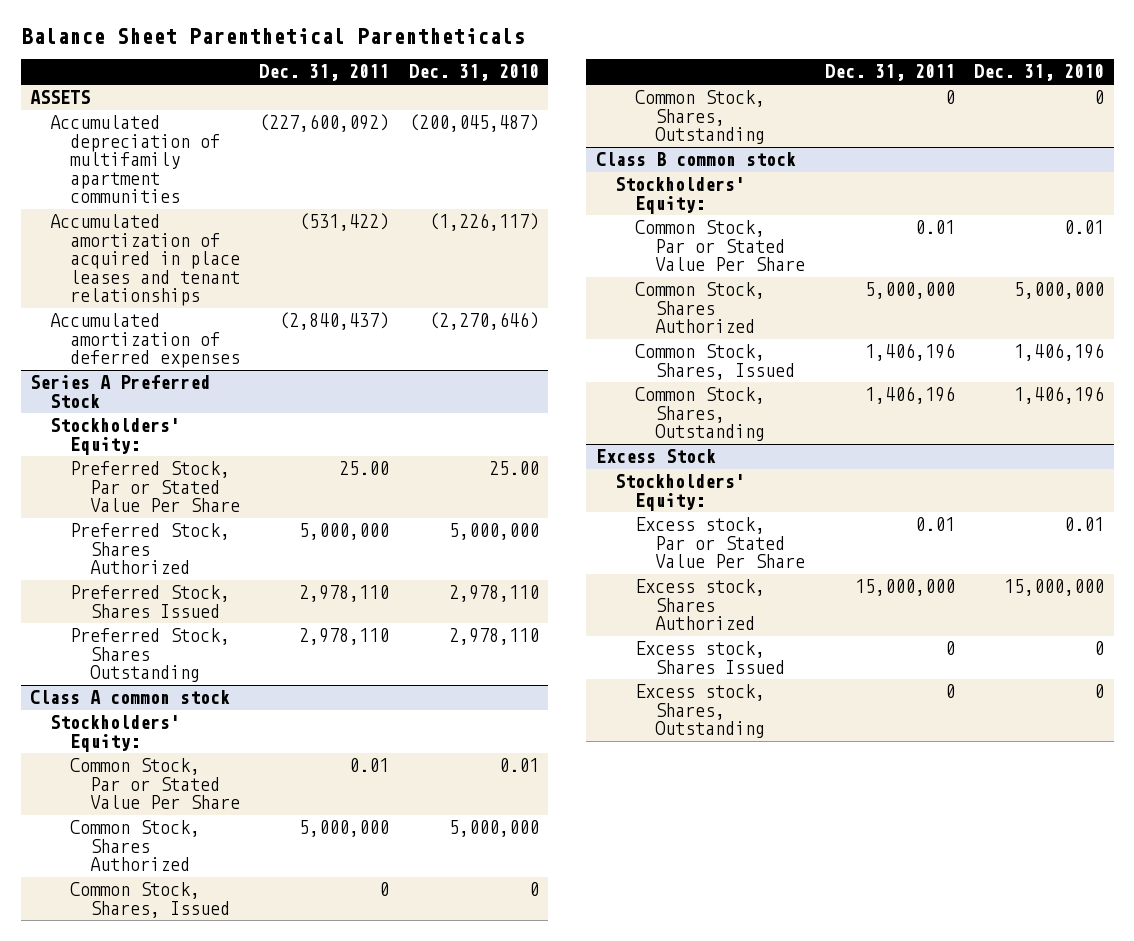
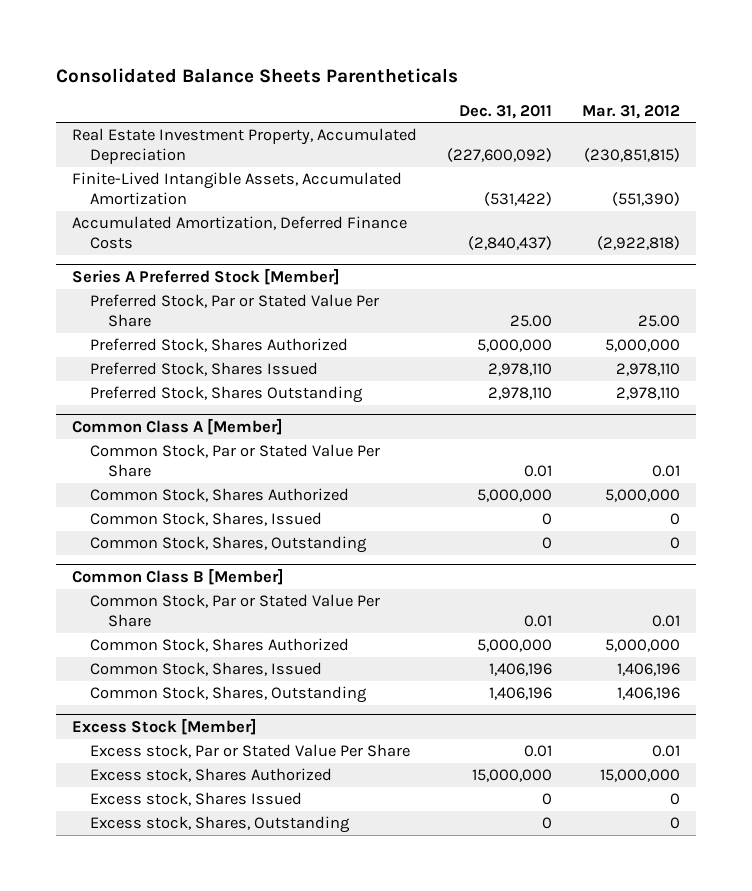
- Balance Sheet Parenthetical Parentheticals
+ Consolidated Balance Sheets Parentheticals
- | Dec. 31, 2011 | Dec. 31, 2010
+ | Dec. 31, 2011 | Mar. 31, 2012
- ASSETS
- Accumulated depreciation of multifamily apartment communities | (227,600,092) | (200,045,487)
- Accumulated amortization of acquired in place leases and tenant relationships | (531,422) | (1,226,117)
- Accumulated amortization of deferred expenses | (2,840,437) | (2,270,646)
- Series A Preferred Stock
- Stockholders' Equity:
+ Real Estate Investment Property, Accumulated Depreciation | (227,600,092) | (230,851,815)
+ Finite-Lived Intangible Assets, Accumulated Amortization | (531,422) | (551,390)
+ Accumulated Amortization, Deferred Finance Costs | (2,840,437) | (2,922,818)
+ Series A Preferred Stock [Member]
- Class A common stock
- Stockholders' Equity:
+ Common Class A [Member]
- Class B common stock
- Stockholders' Equity:
+ Common Class B [Member]
- Excess Stock
- Stockholders' Equity:
+ Excess Stock [Member]

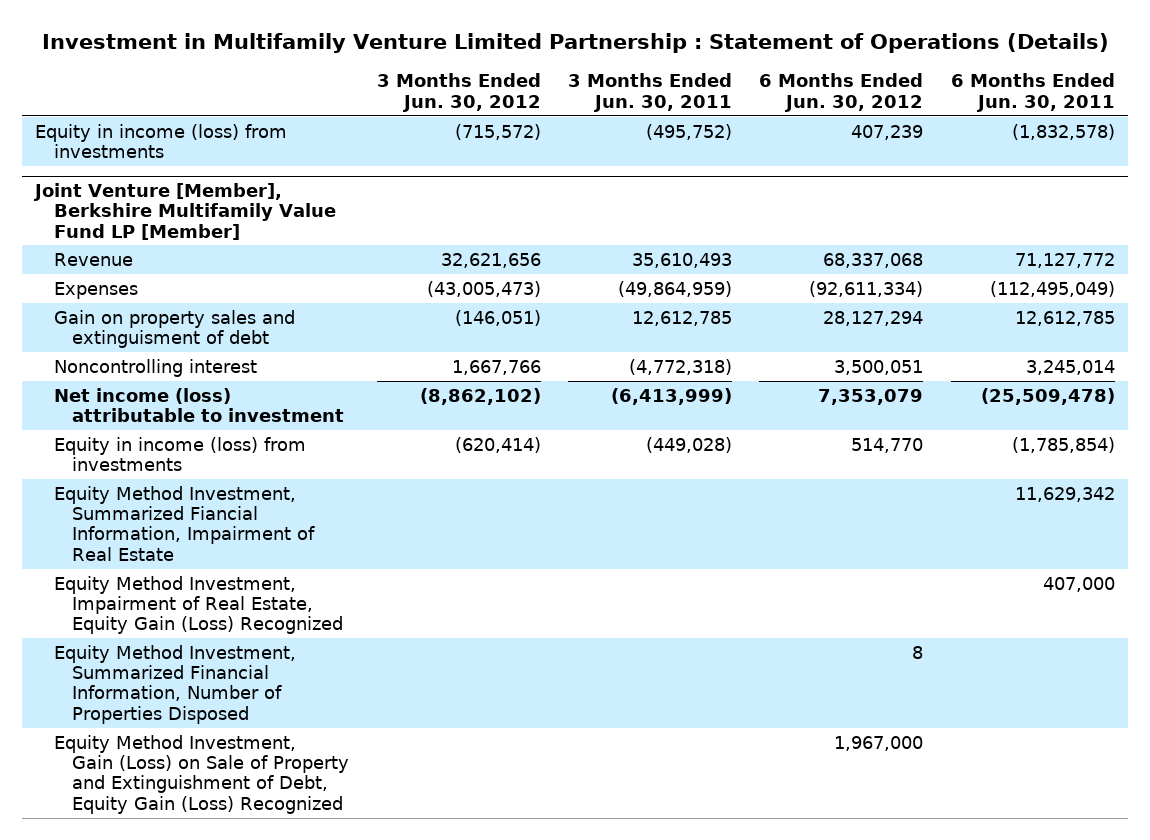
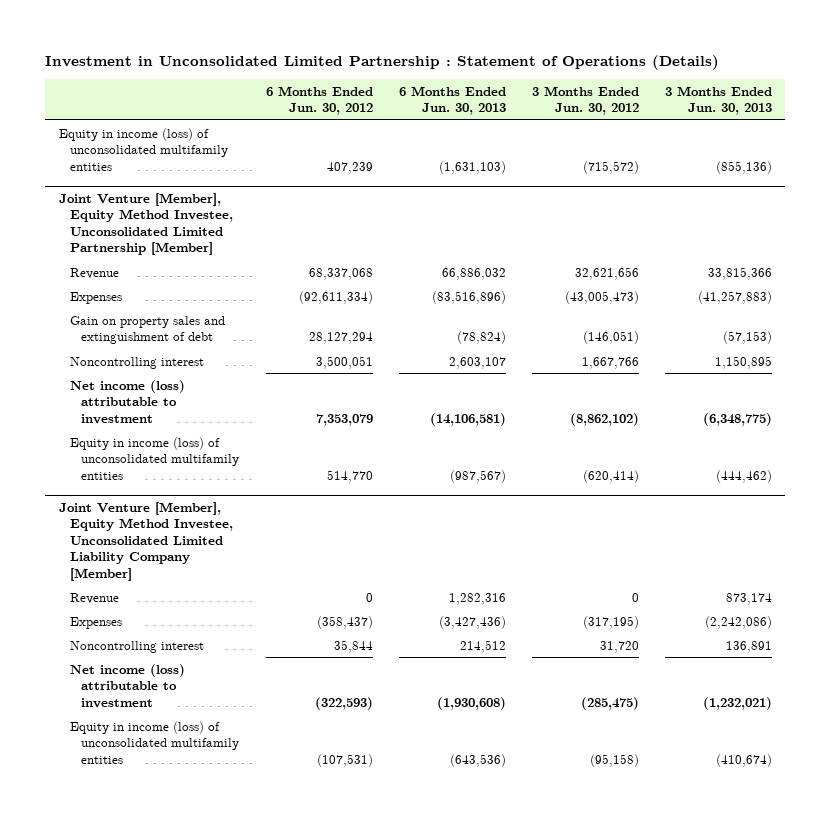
- Investment in Multifamily Venture Limited Partnership : Statement of Operations (Details)
+ Investment in Unconsolidated Limited Partnership : Statement of Operations (Details)
- | 3 Months Ended Jun. 30, 2012 | 3 Months Ended Jun. 30, 2011 | 6 Months Ended Jun. 30, 2012 | 6 Months Ended Jun. 30, 2011
+ | 6 Months Ended Jun. 30, 2012 | 6 Months Ended Jun. 30, 2013 | 3 Months Ended Jun. 30, 2012 | 3 Months Ended Jun. 30, 2013
- Equity in income (loss) from investments | (715,572) | (495,752) | 407,239 | (1,832,578)
- Joint Venture [Member], Berkshire Multifamily Value Fund LP [Member]
+ Equity in income (loss) of unconsolidated multifamily entities | 407,239 | (1,631,103) | (715,572) | (855,136)
+ Joint Venture [Member], Equity Method Investee, Unconsolidated Limited Partnership [Member]
- Gain on property sales and extinguisment of debt | (146,051) | 12,612,785 | 28,127,294 | 12,612,785
+ Gain on property sales and extinguishment of debt | 28,127,294 | (78,824) | (146,051) | (57,153)
- Equity in income (loss) from investments | (620,414) | (449,028) | 514,770 | (1,785,854)
- Equity Method Investment, Summarized Fiancial Information, Impairment of Real Estate | | | | 11,629,342
- Equity Method Investment, Impairment of Real Estate, Equity Gain (Loss) Recognized | | | | 407,000
- Equity Method Investment, Summarized Financial Information, Number of Properties Disposed | | | 8 |
- Equity Method Investment, Gain (Loss) on Sale of Property and Extinguishment of Debt, Equity Gain (Loss) Recognized | | | 1,967,000 |
+ Equity in income (loss) of unconsolidated multifamily entities | 514,770 | (987,567) | (620,414) | (444,462)
+ Joint Venture [Member], Equity Method Investee, Unconsolidated Limited Liability Company [Member]
+ Revenue | 0 | 1,282,316 | 0 | 873,174
+ Expenses | (358,437) | (3,427,436) | (317,195) | (2,242,086)
+ Noncontrolling interest | 35,844 | 214,512 | 31,720 | 136,891
+ Net income (loss) attributable to investment | (322,593) | (1,930,608) | (285,475) | (1,232,021)
+ Equity in income (loss) of unconsolidated multifamily entities | (107,531) | (643,536) | (95,158) | (410,674)

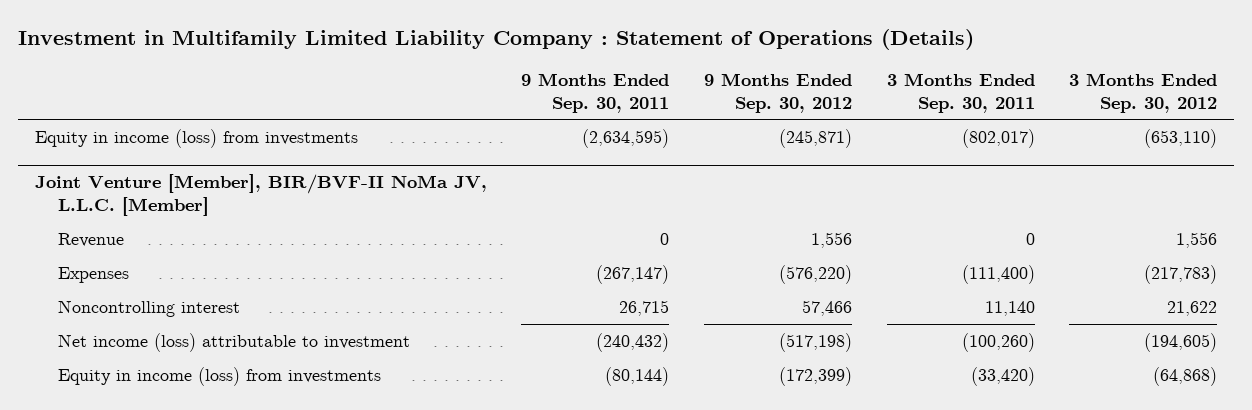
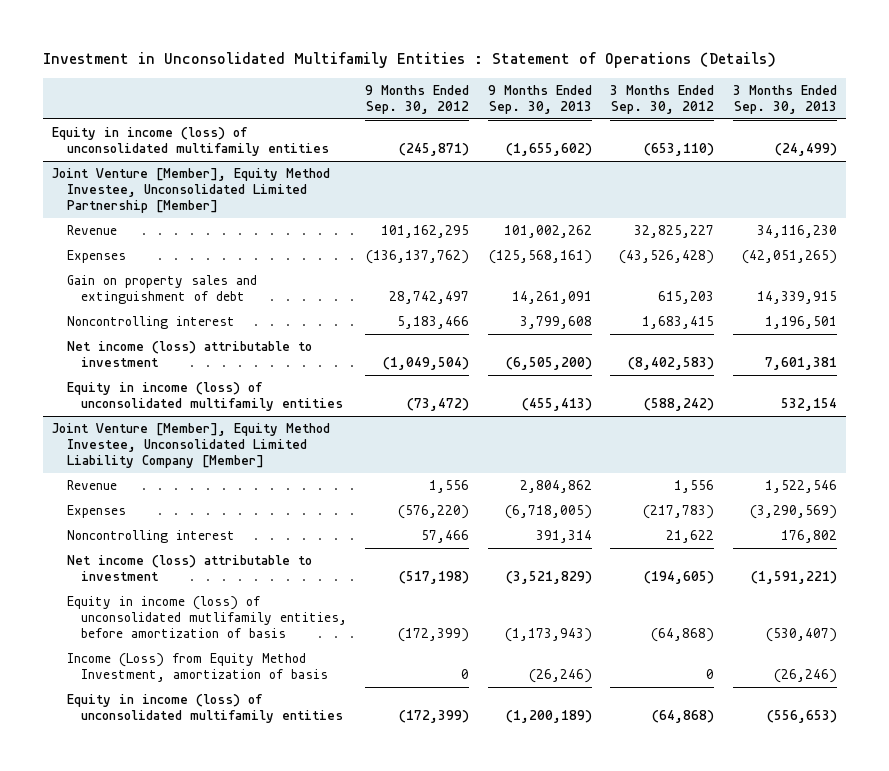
- Investment in Multifamily Limited Liability Company : Statement of Operations (Details)
+ Investment in Unconsolidated Multifamily Entities : Statement of Operations (Details)
- | 9 Months Ended Sep. 30, 2011 | 9 Months Ended Sep. 30, 2012 | 3 Months Ended Sep. 30, 2011 | 3 Months Ended Sep. 30, 2012
+ | 9 Months Ended Sep. 30, 2012 | 9 Months Ended Sep. 30, 2013 | 3 Months Ended Sep. 30, 2012 | 3 Months Ended Sep. 30, 2013
- Equity in income (loss) from investments | (2,634,595) | (245,871) | (802,017) | (653,110)
- Joint Venture [Member], BIR/BVF-II NoMa JV, L.L.C. [Member]
+ Equity in income (loss) of unconsolidated multifamily entities | (245,871) | (1,655,602) | (653,110) | (24,499)
+ Joint Venture [Member], Equity Method Investee, Unconsolidated Limited Partnership [Member]
+ Revenue | 101,162,295 | 101,002,262 | 32,825,227 | 34,116,230
+ Expenses | (136,137,762) | (125,568,161) | (43,526,428) | (42,051,265)
+ Gain on property sales and extinguishment of debt | 28,742,497 | 14,261,091 | 615,203 | 14,339,915
+ Noncontrolling interest | 5,183,466 | 3,799,608 | 1,683,415 | 1,196,501
+ Net income (loss) attributable to investment | (1,049,504) | (6,505,200) | (8,402,583) | 7,601,381
+ Equity in income (loss) of unconsolidated multifamily entities | (73,472) | (455,413) | (588,242) | 532,154
+ Joint Venture [Member], Equity Method Investee, Unconsolidated Limited Liability Company [Member]
- Equity in income (loss) from investments | (80,144) | (172,399) | (33,420) | (64,868)
+ Equity in income (loss) of unconsolidated mutlifamily entities, before amortization of basis | (172,399) | (1,173,943) | (64,868) | (530,407)
+ Income (Loss) from Equity Method Investment, amortization of basis | 0 | (26,246) | 0 | (26,246)
+ Equity in income (loss) of unconsolidated multifamily entities | (172,399) | (1,200,189) | (64,868) | (556,653)

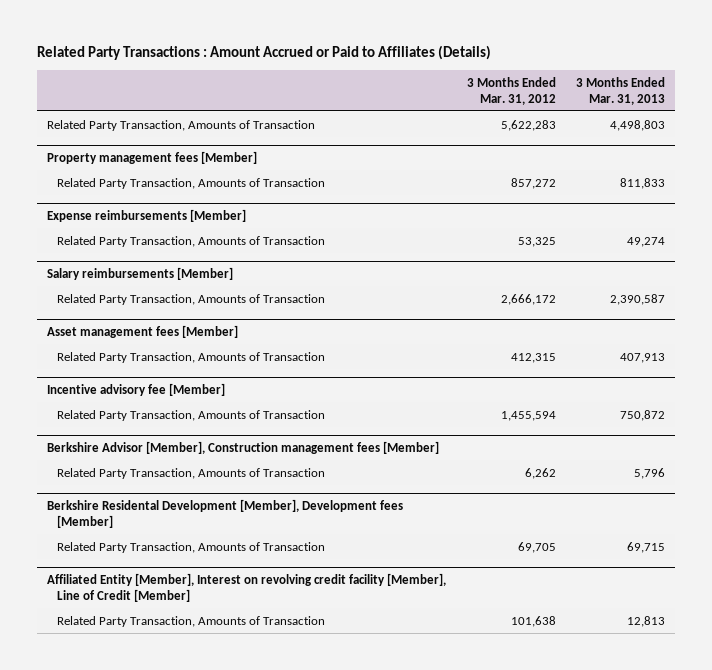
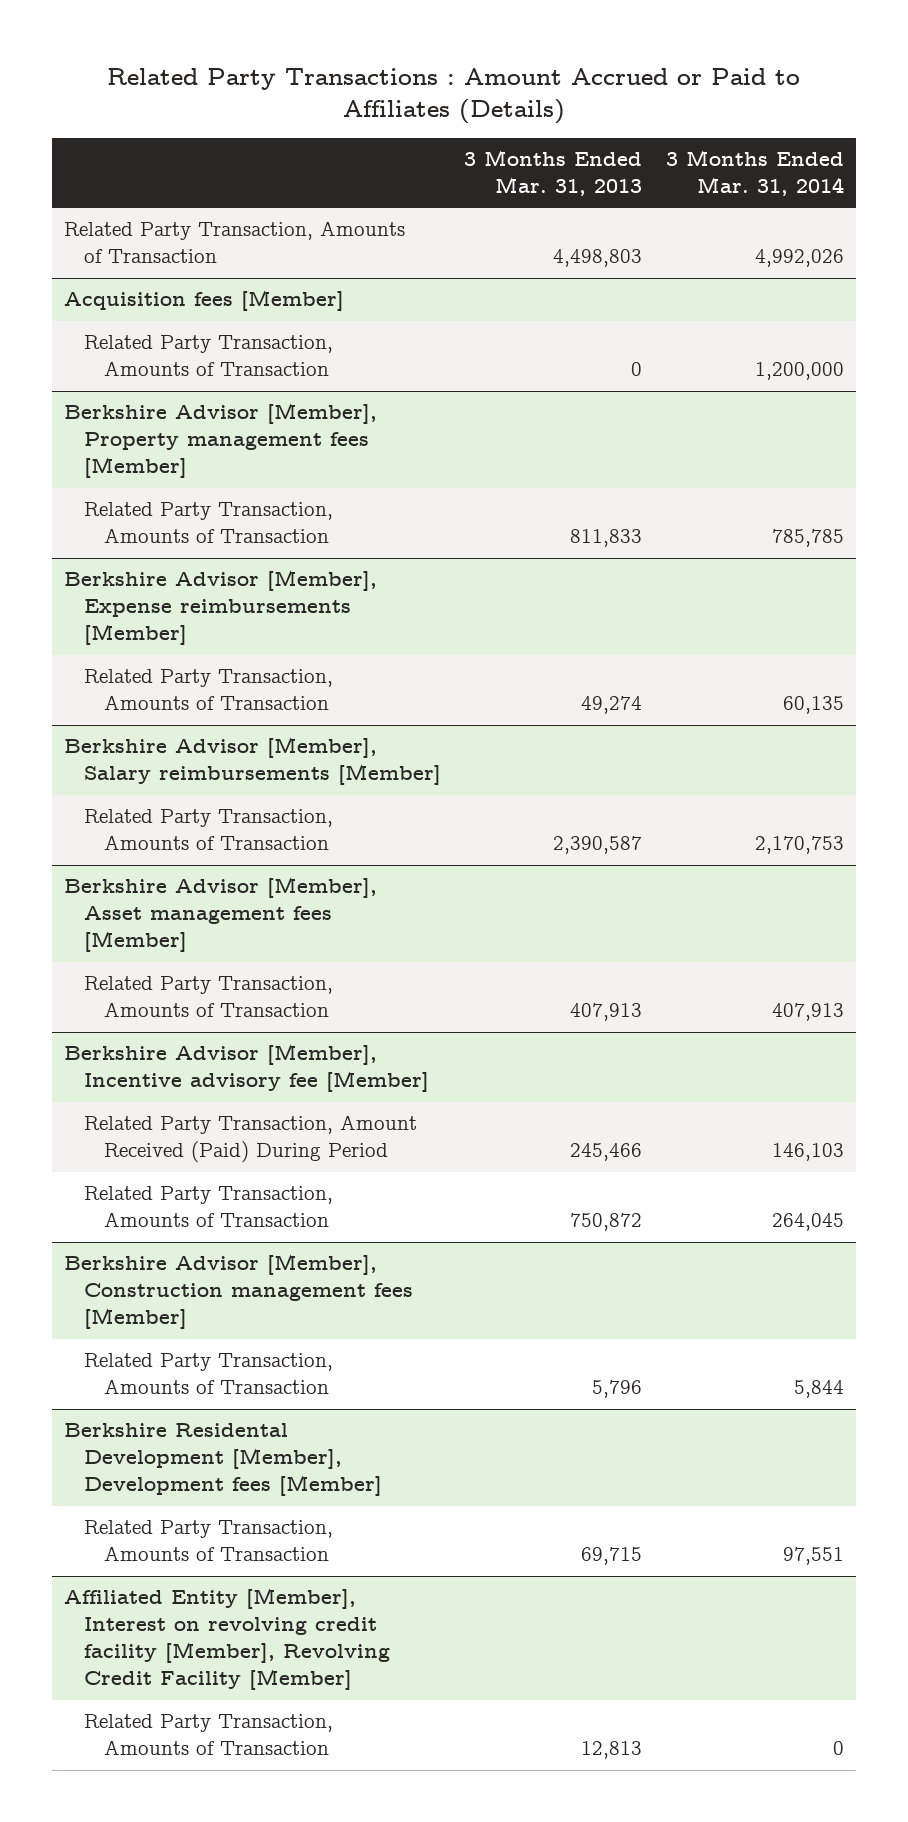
- | 3 Months Ended Mar. 31, 2012 | 3 Months Ended Mar. 31, 2013
+ | 3 Months Ended Mar. 31, 2013 | 3 Months Ended Mar. 31, 2014
- Property management fees [Member]
+ Acquisition fees [Member]
+ Related Party Transaction, Amounts of Transaction | 0 | 1,200,000
+ Berkshire Advisor [Member], Property management fees [Member]
- Expense reimbursements [Member]
+ Berkshire Advisor [Member], Expense reimbursements [Member]
- Salary reimbursements [Member]
+ Berkshire Advisor [Member], Salary reimbursements [Member]
- Asset management fees [Member]
+ Berkshire Advisor [Member], Asset management fees [Member]
- Incentive advisory fee [Member]
+ Berkshire Advisor [Member], Incentive advisory fee [Member]
+ Related Party Transaction, Amount Received (Paid) During Period | 245,466 | 146,103
- Affiliated Entity [Member], Interest on revolving credit facility [Member], Line of Credit [Member]
+ Affiliated Entity [Member], Interest on revolving credit facility [Member], Revolving Credit Facility [Member]

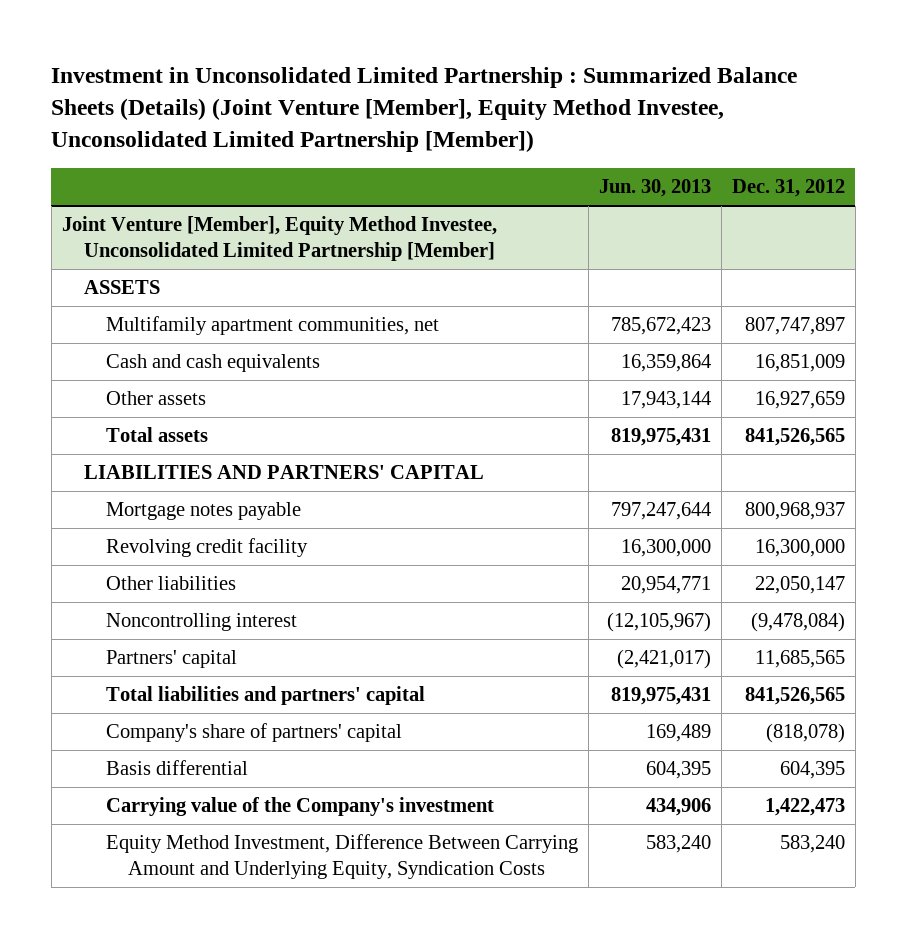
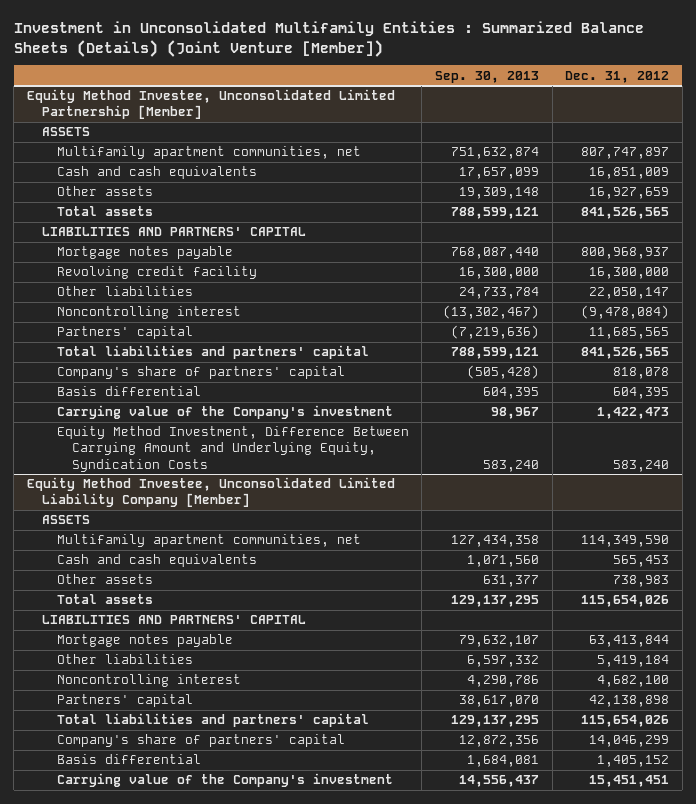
- Investment in Unconsolidated Limited Partnership : Summarized Balance Sheets (Details) (Joint Venture [Member], Equity Method Investee, Unconsolidated Limited Partnership [Member])
+ Investment in Unconsolidated Multifamily Entities : Summarized Balance Sheets (Details) (Joint Venture [Member])
- | Jun. 30, 2013 | Dec. 31, 2012
+ | Sep. 30, 2013 | Dec. 31, 2012
- Joint Venture [Member], Equity Method Investee, Unconsolidated Limited Partnership [Member]
+ Equity Method Investee, Unconsolidated Limited Partnership [Member]
- Company's share of partners' capital | 169,489 | (818,078)
+ Company's share of partners' capital | (505,428) | 818,078
+ Equity Method Investee, Unconsolidated Limited Liability Company [Member]
+ ASSETS
+ Multifamily apartment communities, net | 127,434,358 | 114,349,590
+ Cash and cash equivalents | 1,071,560 | 565,453
+ Other assets | 631,377 | 738,983
+ Total assets | 129,137,295 | 115,654,026
+ LIABILITIES AND PARTNERS' CAPITAL
+ Mortgage notes payable | 79,632,107 | 63,413,844
+ Other liabilities | 6,597,332 | 5,419,184
+ Noncontrolling interest | 4,290,786 | 4,682,100
+ Partners' capital | 38,617,070 | 42,138,898
+ Total liabilities and partners' capital | 129,137,295 | 115,654,026
+ Company's share of partners' capital | 12,872,356 | 14,046,299
+ Basis differential | 1,684,081 | 1,405,152
+ Carrying value of the Company's investment | 14,556,437 | 15,451,451

